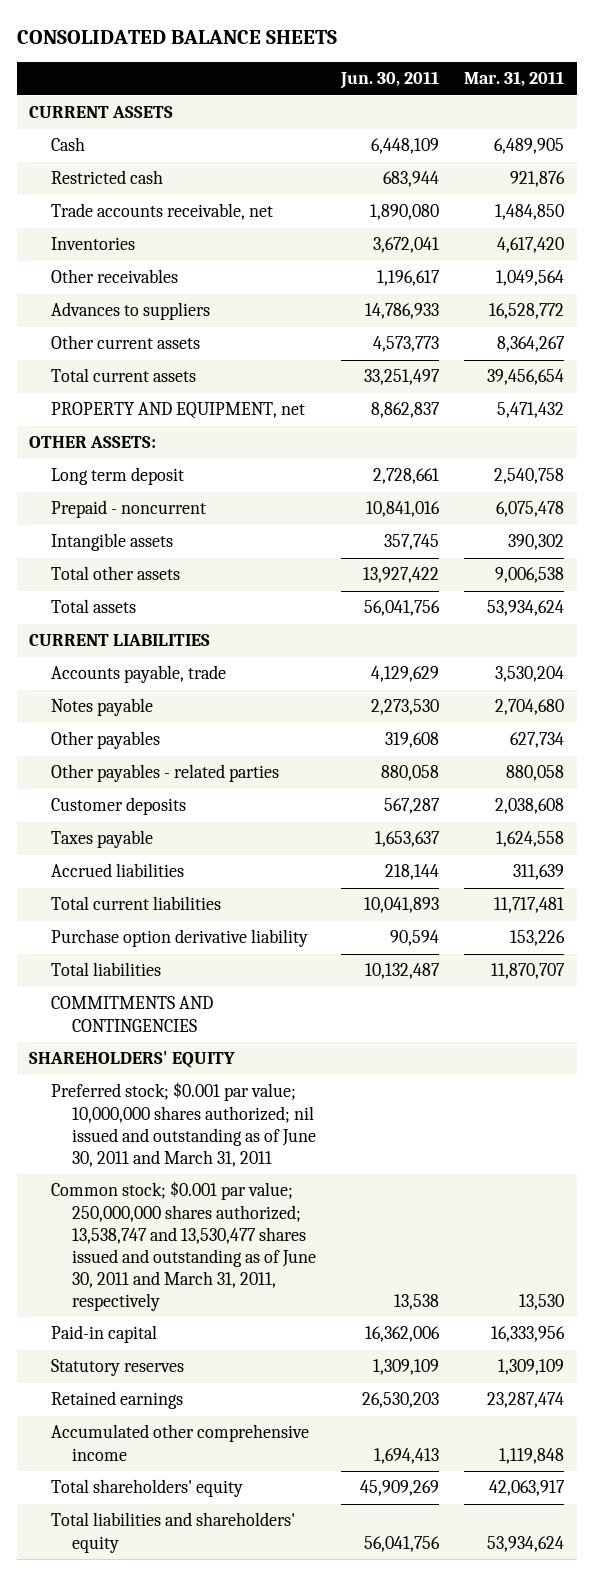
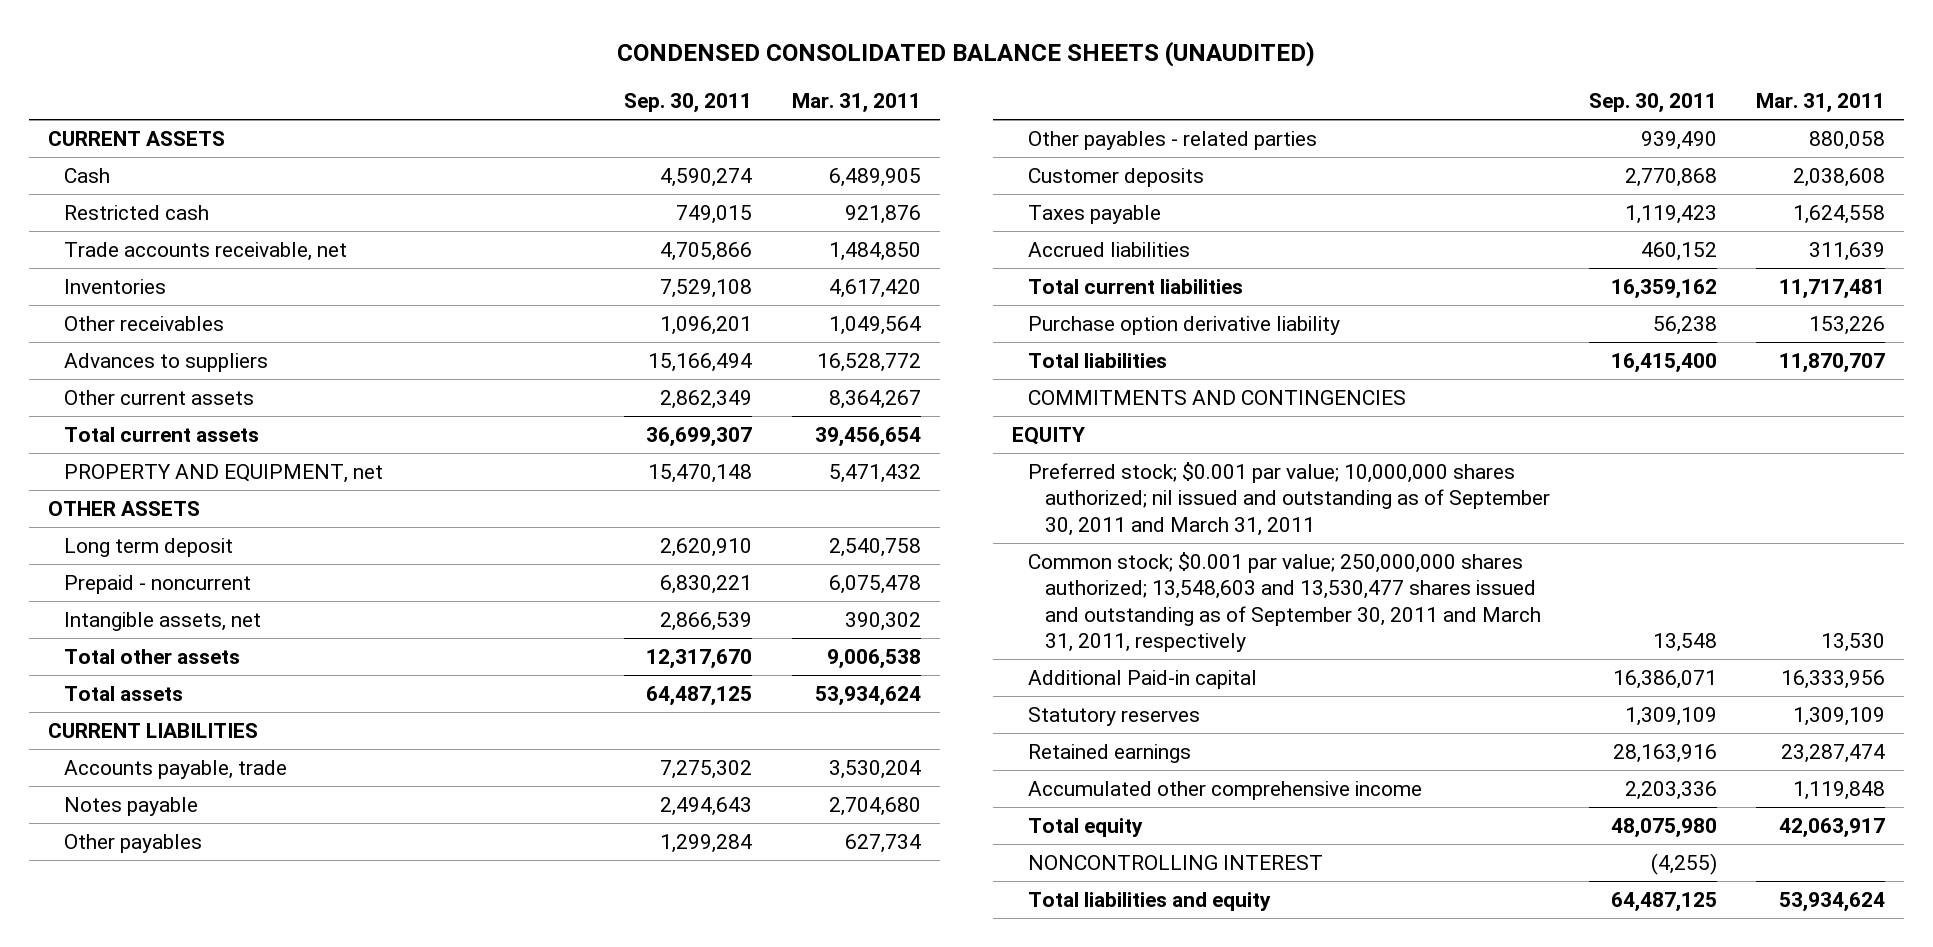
- CONSOLIDATED BALANCE SHEETS
+ CONDENSED CONSOLIDATED BALANCE SHEETS (UNAUDITED)
- | Jun. 30, 2011 | Mar. 31, 2011
+ | Sep. 30, 2011 | Mar. 31, 2011
- OTHER ASSETS:
+ OTHER ASSETS
- Intangible assets | 357,745 | 390,302
+ Intangible assets, net | 2,866,539 | 390,302
- SHAREHOLDERS' EQUITY
- Preferred stock; $0.001 par value; 10,000,000 shares authorized; nil issued and outstanding as of June 30, 2011 and March 31, 2011
- Common stock; $0.001 par value; 250,000,000 shares authorized; 13,538,747 and 13,530,477 shares issued and outstanding as of June 30, 2011 and March 31, 2011, respectively | 13,538 | 13,530
- Paid-in capital | 16,362,006 | 16,333,956
+ EQUITY
+ Preferred stock; $0.001 par value; 10,000,000 shares authorized; nil issued and outstanding as of September 30, 2011 and March 31, 2011
+ Common stock; $0.001 par value; 250,000,000 shares authorized; 13,548,603 and 13,530,477 shares issued and outstanding as of September 30, 2011 and March 31, 2011, respectively | 13,548 | 13,530
+ Additional Paid-in capital | 16,386,071 | 16,333,956
- Total shareholders' equity | 45,909,269 | 42,063,917
- Total liabilities and shareholders' equity | 56,041,756 | 53,934,624
+ Total equity | 48,075,980 | 42,063,917
+ NONCONTROLLING INTEREST | (4,255) |
+ Total liabilities and equity | 64,487,125 | 53,934,624

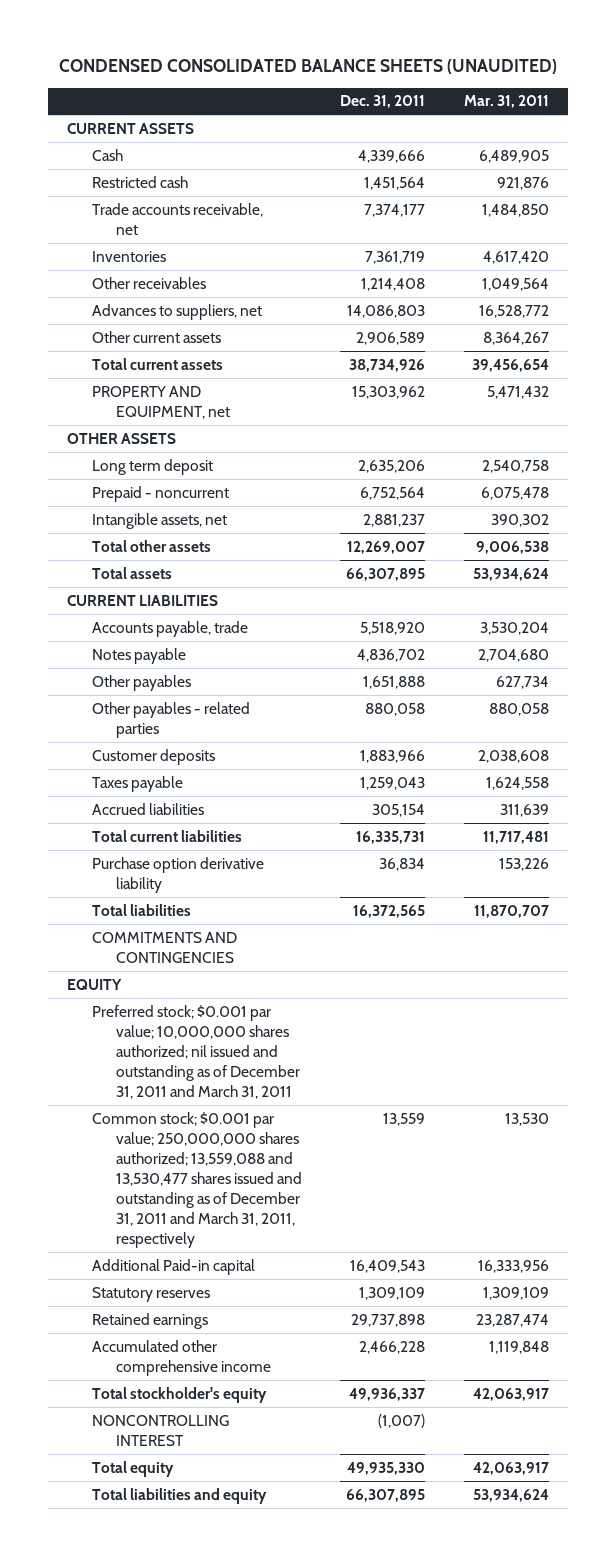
- | Sep. 30, 2011 | Mar. 31, 2011
+ | Dec. 31, 2011 | Mar. 31, 2011
- Advances to suppliers | 15,166,494 | 16,528,772
+ Advances to suppliers, net | 14,086,803 | 16,528,772
- Preferred stock; $0.001 par value; 10,000,000 shares authorized; nil issued and outstanding as of September 30, 2011 and March 31, 2011
- Common stock; $0.001 par value; 250,000,000 shares authorized; 13,548,603 and 13,530,477 shares issued and outstanding as of September 30, 2011 and March 31, 2011, respectively | 13,548 | 13,530
+ Preferred stock; $0.001 par value; 10,000,000 shares authorized; nil issued and outstanding as of December 31, 2011 and March 31, 2011
+ Common stock; $0.001 par value; 250,000,000 shares authorized; 13,559,088 and 13,530,477 shares issued and outstanding as of December 31, 2011 and March 31, 2011, respectively | 13,559 | 13,530
+ Total stockholder's equity | 49,936,337 | 42,063,917
moved down: Total equity | 49,935,330 | 42,063,917

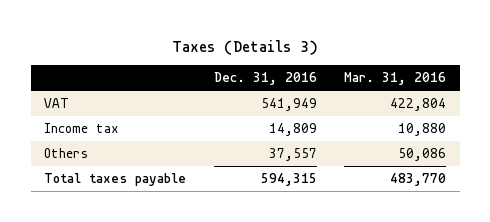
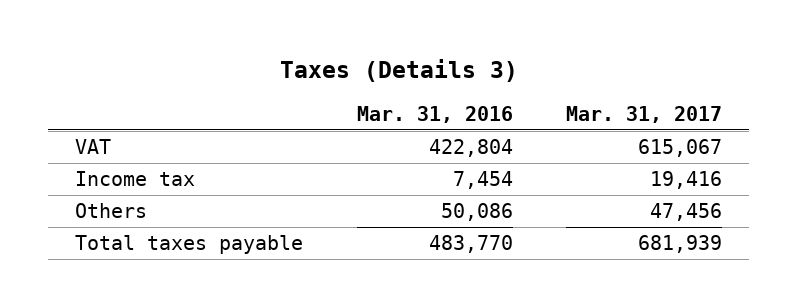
- | Dec. 31, 2016 | Mar. 31, 2016
+ | Mar. 31, 2016 | Mar. 31, 2017
- Income tax | 14,809 | 10,880
+ Income tax | 7,454 | 19,416

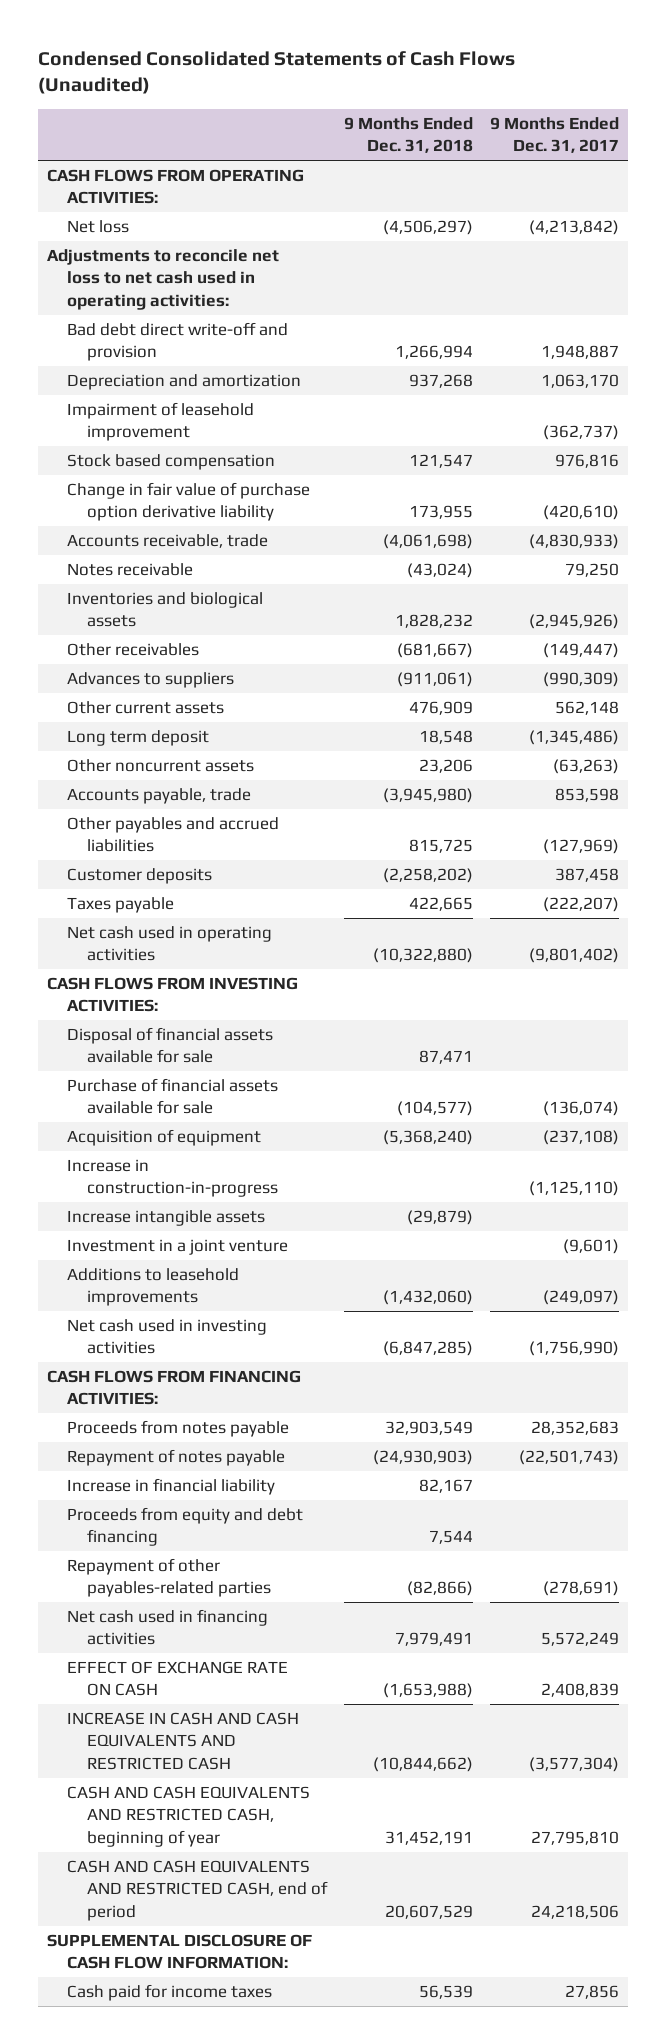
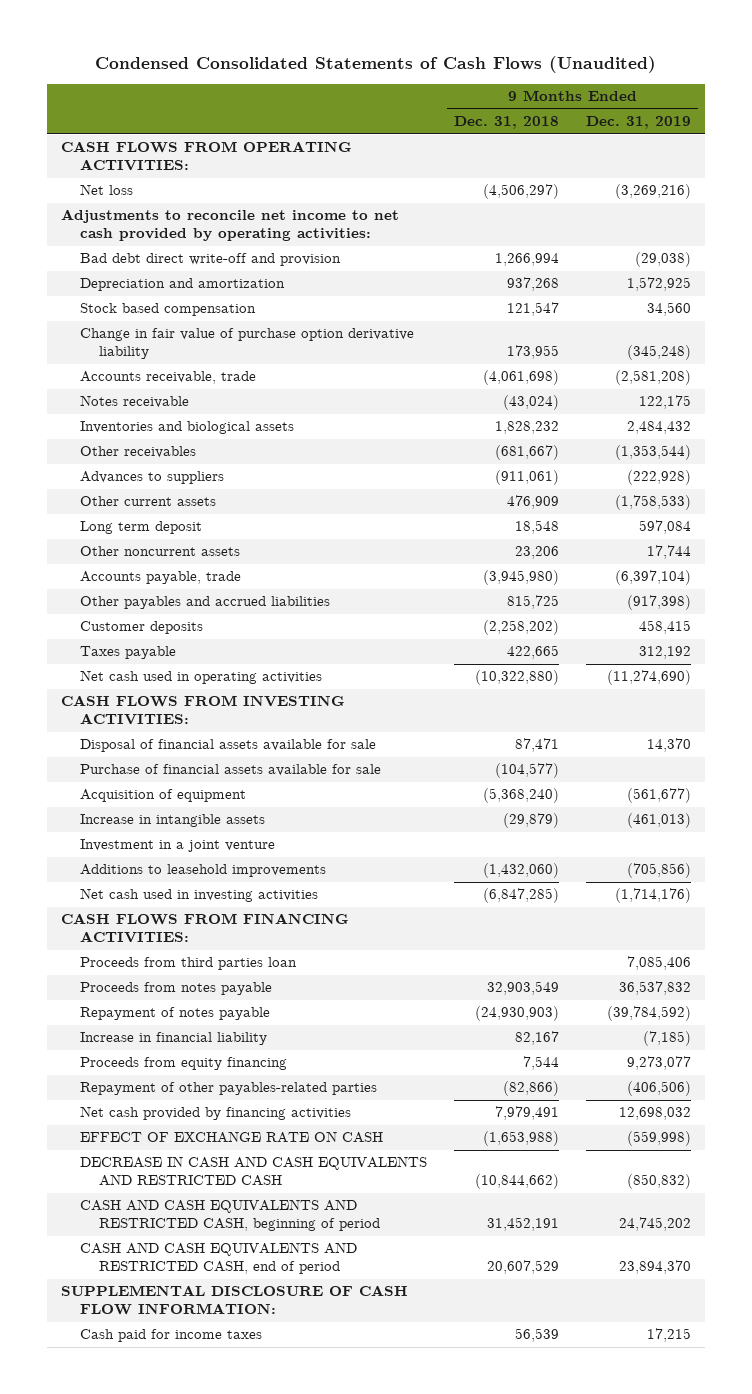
- | 9 Months Ended Dec. 31, 2018 | 9 Months Ended Dec. 31, 2017
+ | 9 Months Ended Dec. 31, 2018 | 9 Months Ended Dec. 31, 2019
- Adjustments to reconcile net loss to net cash used in operating activities:
+ Adjustments to reconcile net income to net cash provided by operating activities:
- Impairment of leasehold improvement | | (362,737)
- Increase in construction-in-progress | | (1,125,110)
- Increase intangible assets | (29,879) |
+ Increase in intangible assets | (29,879) | (461,013)
+ Proceeds from third parties loan | | 7,085,406
- Proceeds from equity and debt financing | 7,544 |
+ Proceeds from equity financing | 7,544 | 9,273,077
- Net cash used in financing activities | 7,979,491 | 5,572,249
+ Net cash provided by financing activities | 7,979,491 | 12,698,032
- INCREASE IN CASH AND CASH EQUIVALENTS AND RESTRICTED CASH | (10,844,662) | (3,577,304)
- CASH AND CASH EQUIVALENTS AND RESTRICTED CASH, beginning of year | 31,452,191 | 27,795,810
+ DECREASE IN CASH AND CASH EQUIVALENTS AND RESTRICTED CASH | (10,844,662) | (850,832)
+ CASH AND CASH EQUIVALENTS AND RESTRICTED CASH, beginning of period | 31,452,191 | 24,745,202

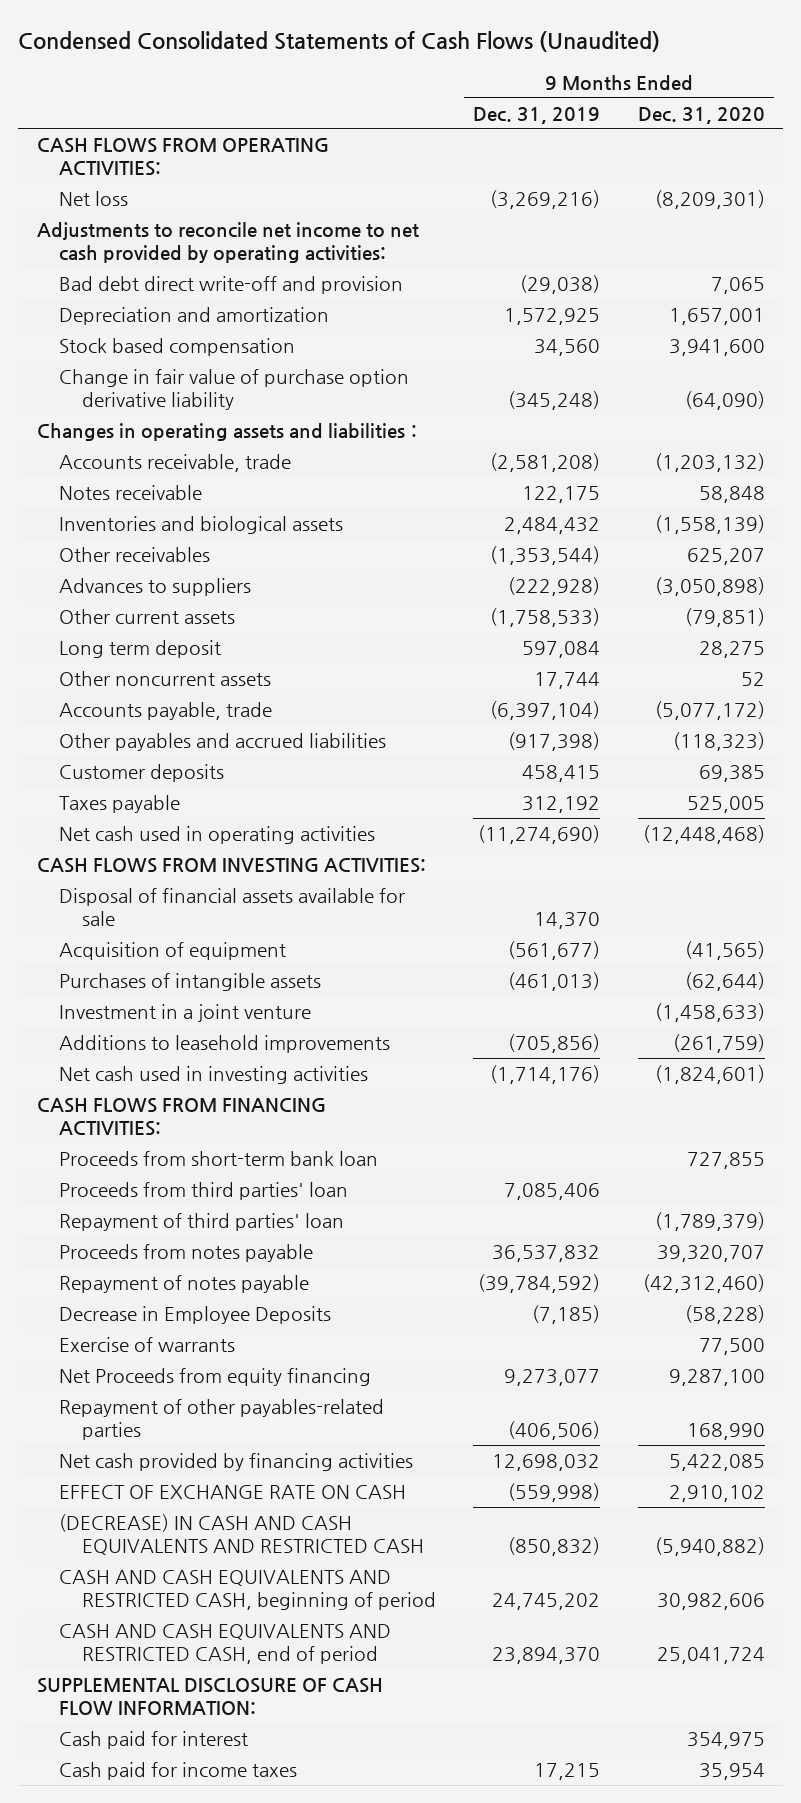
- | 9 Months Ended Dec. 31, 2018 | 9 Months Ended Dec. 31, 2019
+ | 9 Months Ended Dec. 31, 2019 | 9 Months Ended Dec. 31, 2020
+ Changes in operating assets and liabilities：
- Purchase of financial assets available for sale | (104,577) |
- Increase in intangible assets | (29,879) | (461,013)
+ Purchases of intangible assets | (461,013) | (62,644)
- Proceeds from third parties loan | | 7,085,406
+ Proceeds from short-term bank loan | | 727,855
+ Proceeds from third parties' loan | 7,085,406 |
+ Repayment of third parties' loan | | (1,789,379)
- Increase in financial liability | 82,167 | (7,185)
- Proceeds from equity financing | 7,544 | 9,273,077
+ Decrease in Employee Deposits | (7,185) | (58,228)
+ Exercise of warrants | | 77,500
+ Net Proceeds from equity financing | 9,273,077 | 9,287,100
- DECREASE IN CASH AND CASH EQUIVALENTS AND RESTRICTED CASH | (10,844,662) | (850,832)
+ (DECREASE) IN CASH AND CASH EQUIVALENTS AND RESTRICTED CASH | (850,832) | (5,940,882)
+ Cash paid for interest | | 354,975

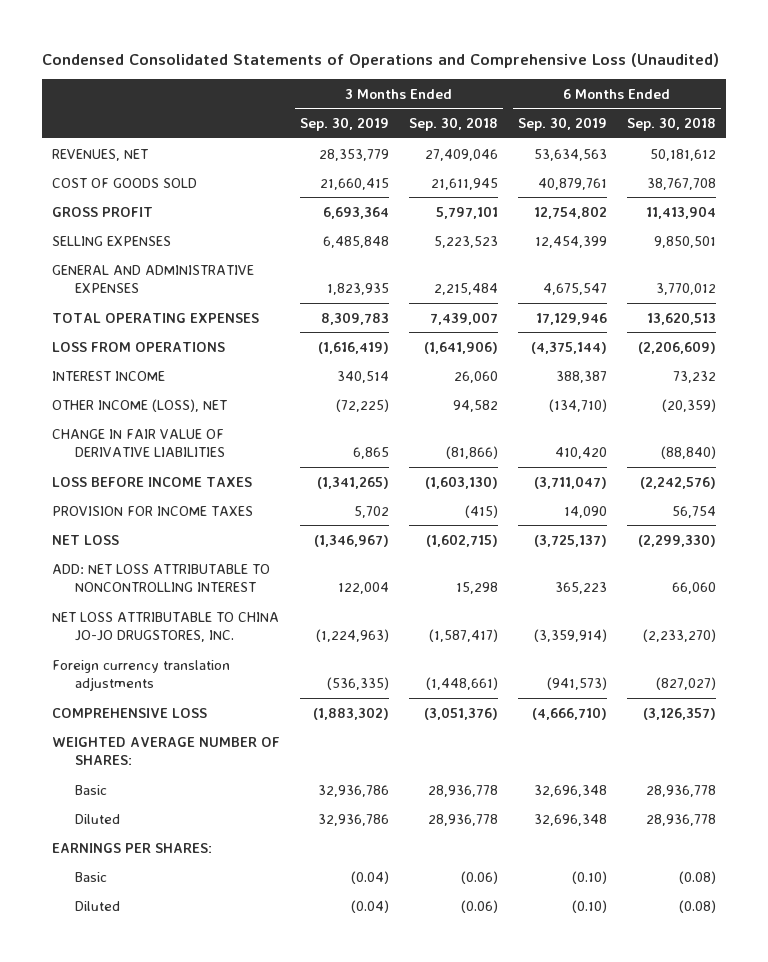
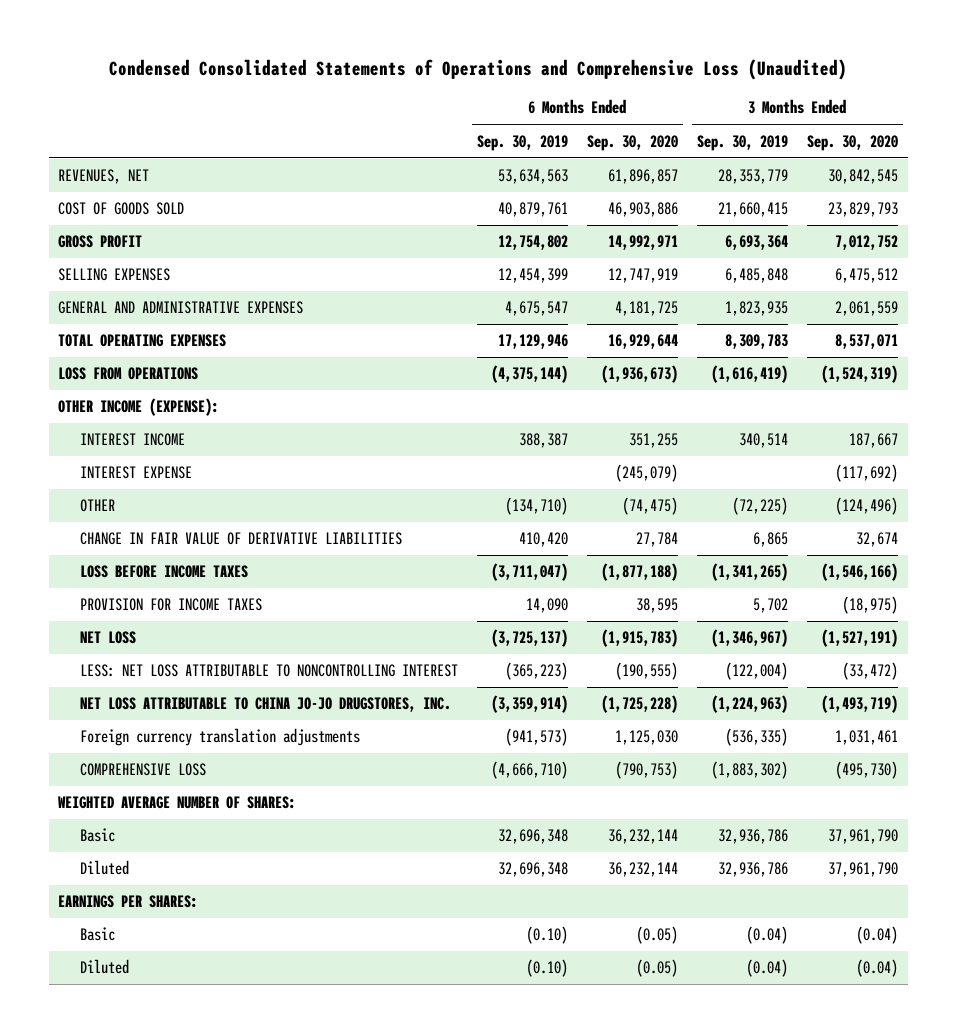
- | 3 Months Ended Sep. 30, 2019 | 3 Months Ended Sep. 30, 2018 | 6 Months Ended Sep. 30, 2019 | 6 Months Ended Sep. 30, 2018
+ | 6 Months Ended Sep. 30, 2019 | 6 Months Ended Sep. 30, 2020 | 3 Months Ended Sep. 30, 2019 | 3 Months Ended Sep. 30, 2020
+ OTHER INCOME (EXPENSE):
- OTHER INCOME (LOSS), NET | (72,225) | 94,582 | (134,710) | (20,359)
+ INTEREST EXPENSE | | (245,079) | | (117,692)
+ OTHER | (134,710) | (74,475) | (72,225) | (124,496)
- ADD: NET LOSS ATTRIBUTABLE TO NONCONTROLLING INTEREST | 122,004 | 15,298 | 365,223 | 66,060
+ LESS: NET LOSS ATTRIBUTABLE TO NONCONTROLLING INTEREST | (365,223) | (190,555) | (122,004) | (33,472)

